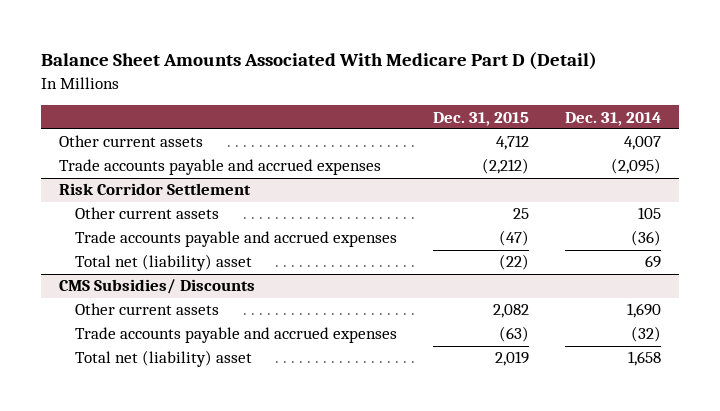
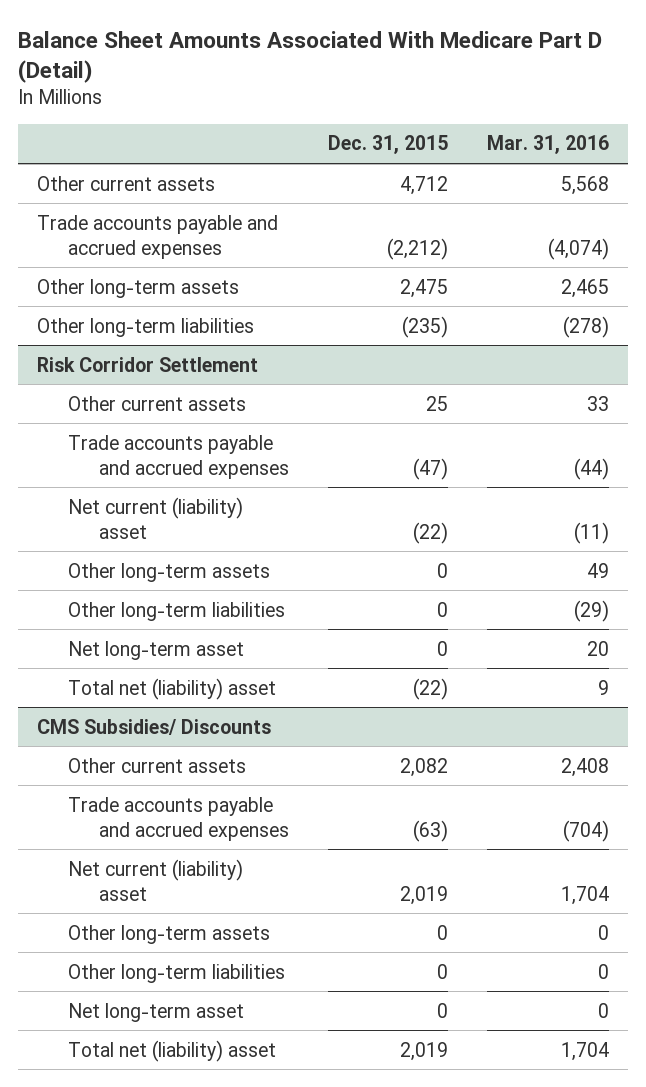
- | Dec. 31, 2015 | Dec. 31, 2014
+ | Dec. 31, 2015 | Mar. 31, 2016
+ Other long-term assets | 2,475 | 2,465
+ Other long-term liabilities | (235) | (278)
@ Risk Corridor Settlement
+ Net current (liability) asset | (22) | (11)
+ Other long-term assets | 0 | 49
+ Other long-term liabilities | 0 | (29)
+ Net long-term asset | 0 | 20
@ CMS Subsidies/ Discounts
+ Net current (liability) asset | 2,019 | 1,704
+ Other long-term assets | 0 | 0
+ Other long-term liabilities | 0 | 0
+ Net long-term asset | 0 | 0

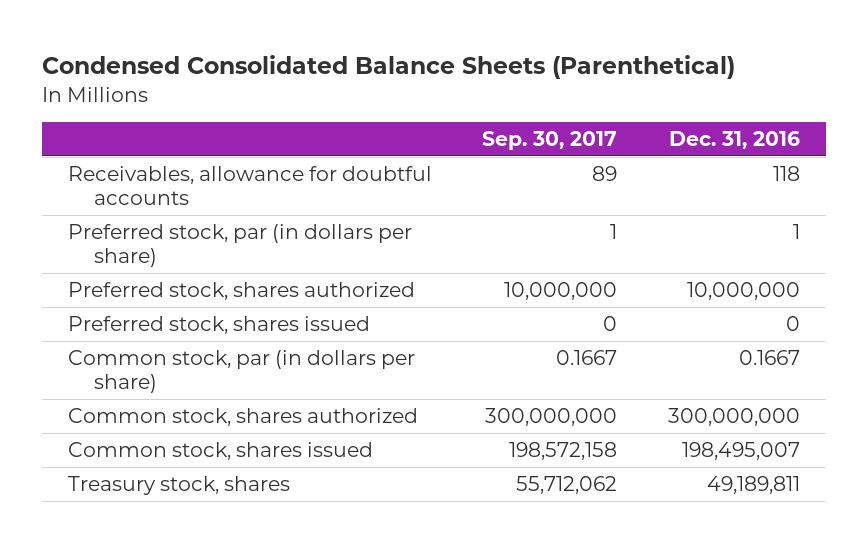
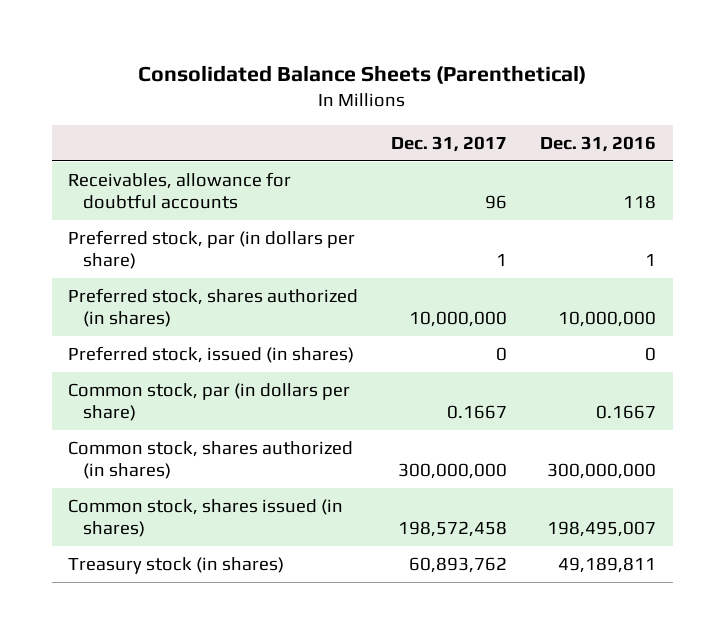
- Condensed Consolidated Balance Sheets (Parenthetical)
+ Consolidated Balance Sheets (Parenthetical)
- | Sep. 30, 2017 | Dec. 31, 2016
+ | Dec. 31, 2017 | Dec. 31, 2016
- Preferred stock, shares authorized | 10,000,000 | 10,000,000
- Preferred stock, shares issued | 0 | 0
+ Preferred stock, shares authorized (in shares) | 10,000,000 | 10,000,000
+ Preferred stock, issued (in shares) | 0 | 0
- Common stock, shares authorized | 300,000,000 | 300,000,000
- Common stock, shares issued | 198,572,158 | 198,495,007
- Treasury stock, shares | 55,712,062 | 49,189,811
+ Common stock, shares authorized (in shares) | 300,000,000 | 300,000,000
+ Common stock, shares issued (in shares) | 198,572,458 | 198,495,007
+ Treasury stock (in shares) | 60,893,762 | 49,189,811

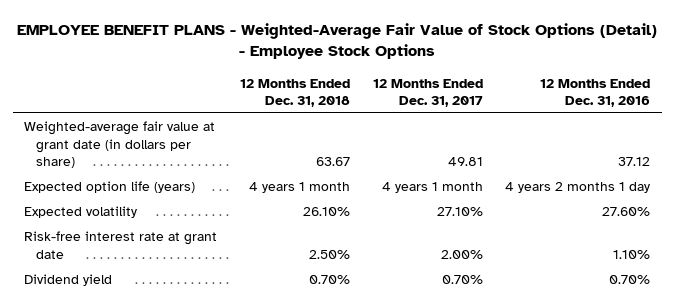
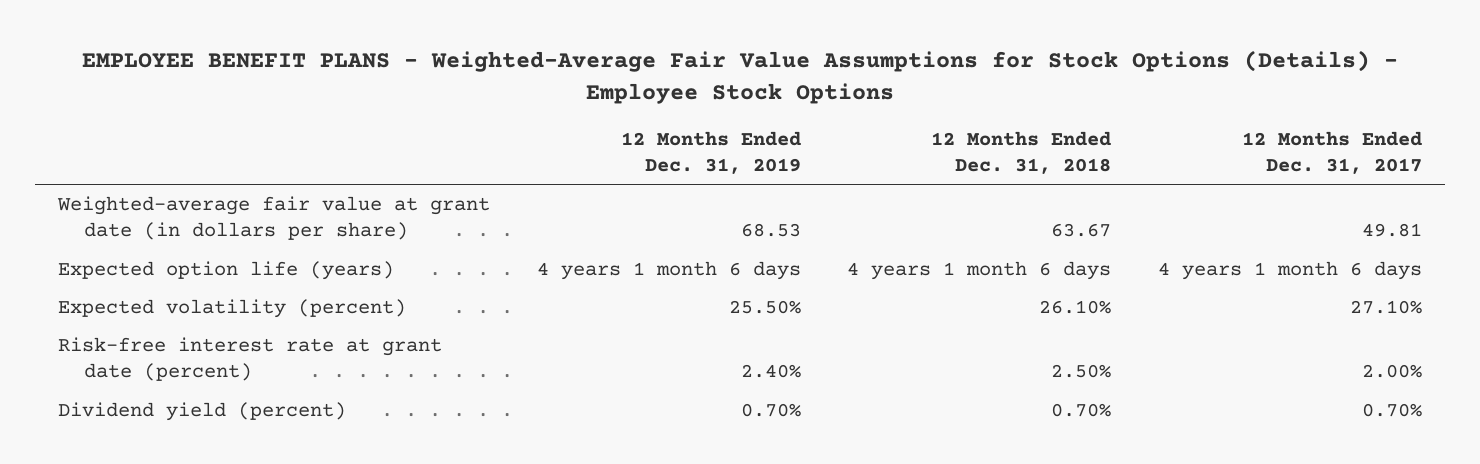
- EMPLOYEE BENEFIT PLANS - Weighted-Average Fair Value of Stock Options (Detail) - Employee Stock Options
+ EMPLOYEE BENEFIT PLANS - Weighted-Average Fair Value Assumptions for Stock Options (Details) - Employee Stock Options
- | 12 Months Ended Dec. 31, 2018 | 12 Months Ended Dec. 31, 2017 | 12 Months Ended Dec. 31, 2016
+ | 12 Months Ended Dec. 31, 2019 | 12 Months Ended Dec. 31, 2018 | 12 Months Ended Dec. 31, 2017
- Expected option life (years) | 4 years 1 month | 4 years 1 month | 4 years 2 months 1 day
- Expected volatility | 26.10% | 27.10% | 27.60%
- Risk-free interest rate at grant date | 2.50% | 2.00% | 1.10%
- Dividend yield | 0.70% | 0.70% | 0.70%
+ Expected option life (years) | 4 years 1 month 6 days | 4 years 1 month 6 days | 4 years 1 month 6 days
+ Expected volatility (percent) | 25.50% | 26.10% | 27.10%
+ Risk-free interest rate at grant date (percent) | 2.40% | 2.50% | 2.00%
+ Dividend yield (percent) | 0.70% | 0.70% | 0.70%

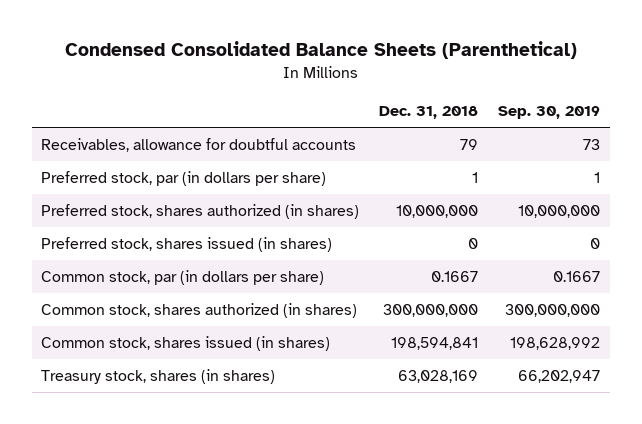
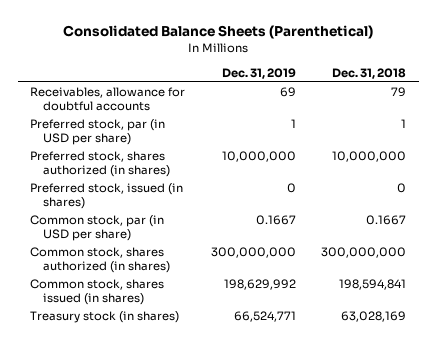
- Condensed Consolidated Balance Sheets (Parenthetical)
+ Consolidated Balance Sheets (Parenthetical)
- | Dec. 31, 2018 | Sep. 30, 2019
+ | Dec. 31, 2019 | Dec. 31, 2018
- Preferred stock, par (in dollars per share) | 1 | 1
+ Preferred stock, par (in USD per share) | 1 | 1
- Preferred stock, shares issued (in shares) | 0 | 0
- Common stock, par (in dollars per share) | 0.1667 | 0.1667
+ Preferred stock, issued (in shares) | 0 | 0
+ Common stock, par (in USD per share) | 0.1667 | 0.1667
- Treasury stock, shares (in shares) | 63,028,169 | 66,202,947
+ Treasury stock (in shares) | 66,524,771 | 63,028,169

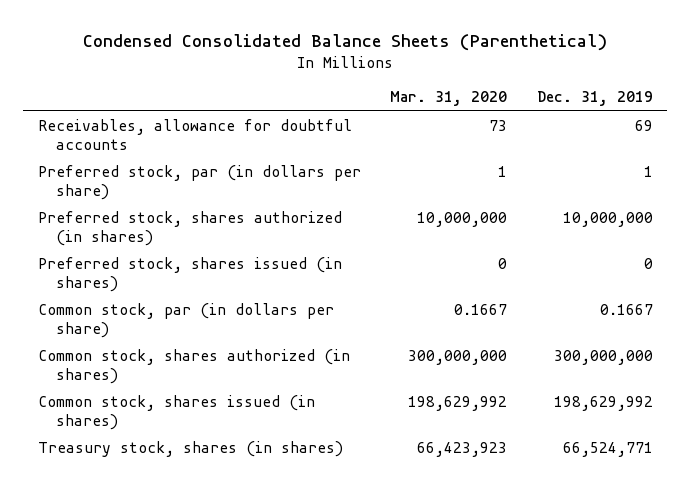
- Consolidated Balance Sheets (Parenthetical)
+ Condensed Consolidated Balance Sheets (Parenthetical)
- | Dec. 31, 2019 | Dec. 31, 2018
+ | Mar. 31, 2020 | Dec. 31, 2019
- Preferred stock, par (in USD per share) | 1 | 1
+ Preferred stock, par (in dollars per share) | 1 | 1
- Preferred stock, issued (in shares) | 0 | 0
- Common stock, par (in USD per share) | 0.1667 | 0.1667
+ Preferred stock, shares issued (in shares) | 0 | 0
+ Common stock, par (in dollars per share) | 0.1667 | 0.1667
- Treasury stock (in shares) | 66,524,771 | 63,028,169
+ Treasury stock, shares (in shares) | 66,423,923 | 66,524,771

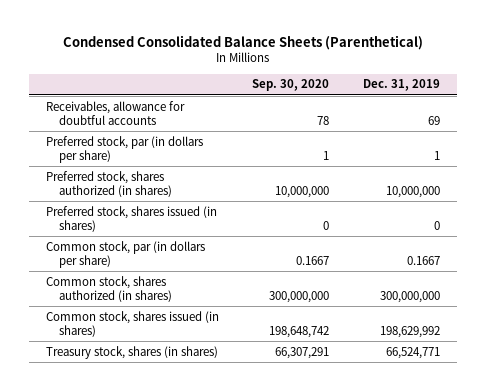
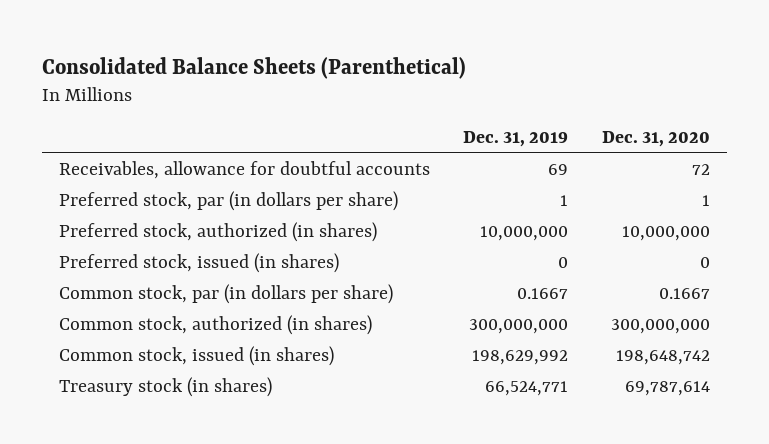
- Condensed Consolidated Balance Sheets (Parenthetical)
+ Consolidated Balance Sheets (Parenthetical)
- | Sep. 30, 2020 | Dec. 31, 2019
+ | Dec. 31, 2019 | Dec. 31, 2020
- Preferred stock, shares authorized (in shares) | 10,000,000 | 10,000,000
- Preferred stock, shares issued (in shares) | 0 | 0
+ Preferred stock, authorized (in shares) | 10,000,000 | 10,000,000
+ Preferred stock, issued (in shares) | 0 | 0
- Common stock, shares authorized (in shares) | 300,000,000 | 300,000,000
- Common stock, shares issued (in shares) | 198,648,742 | 198,629,992
- Treasury stock, shares (in shares) | 66,307,291 | 66,524,771
+ Common stock, authorized (in shares) | 300,000,000 | 300,000,000
+ Common stock, issued (in shares) | 198,629,992 | 198,648,742
+ Treasury stock (in shares) | 66,524,771 | 69,787,614

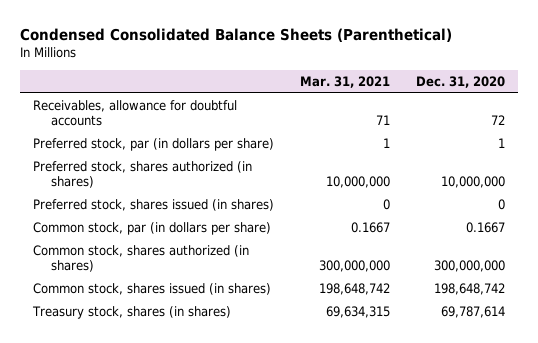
- Consolidated Balance Sheets (Parenthetical)
+ Condensed Consolidated Balance Sheets (Parenthetical)
- | Dec. 31, 2019 | Dec. 31, 2020
+ | Mar. 31, 2021 | Dec. 31, 2020
- Preferred stock, authorized (in shares) | 10,000,000 | 10,000,000
- Preferred stock, issued (in shares) | 0 | 0
+ Preferred stock, shares authorized (in shares) | 10,000,000 | 10,000,000
+ Preferred stock, shares issued (in shares) | 0 | 0
- Common stock, authorized (in shares) | 300,000,000 | 300,000,000
- Common stock, issued (in shares) | 198,629,992 | 198,648,742
- Treasury stock (in shares) | 66,524,771 | 69,787,614
+ Common stock, shares authorized (in shares) | 300,000,000 | 300,000,000
+ Common stock, shares issued (in shares) | 198,648,742 | 198,648,742
+ Treasury stock, shares (in shares) | 69,634,315 | 69,787,614

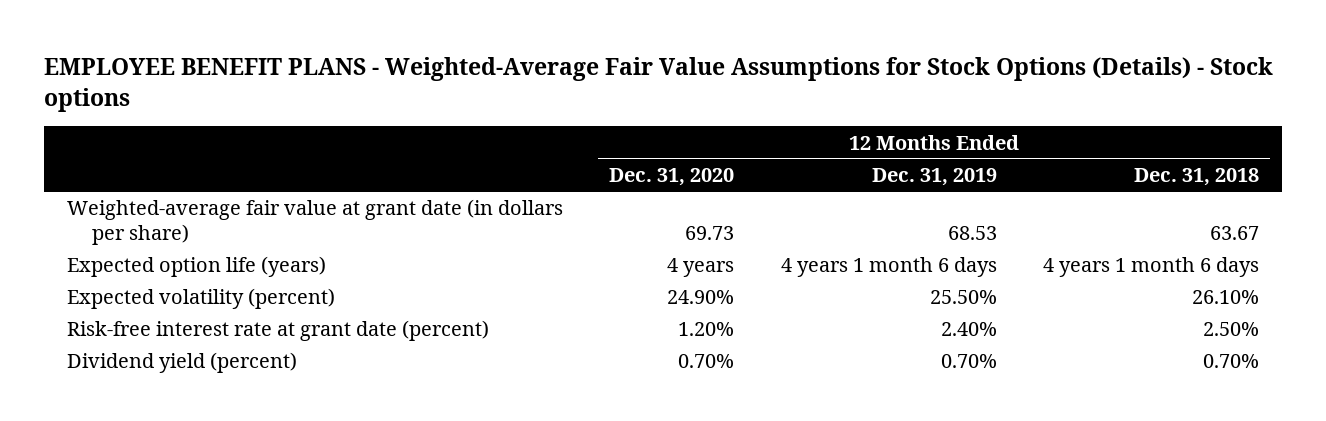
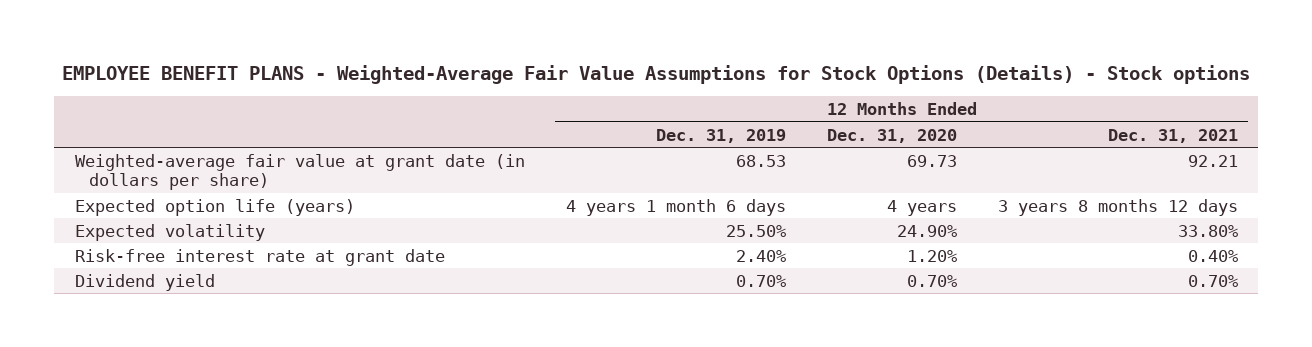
- | 12 Months Ended Dec. 31, 2020 | 12 Months Ended Dec. 31, 2019 | 12 Months Ended Dec. 31, 2018
+ | 12 Months Ended Dec. 31, 2019 | 12 Months Ended Dec. 31, 2020 | 12 Months Ended Dec. 31, 2021
- Expected volatility (percent) | 24.90% | 25.50% | 26.10%
- Risk-free interest rate at grant date (percent) | 1.20% | 2.40% | 2.50%
- Dividend yield (percent) | 0.70% | 0.70% | 0.70%
+ Expected volatility | 25.50% | 24.90% | 33.80%
+ Risk-free interest rate at grant date | 2.40% | 1.20% | 0.40%
+ Dividend yield | 0.70% | 0.70% | 0.70%

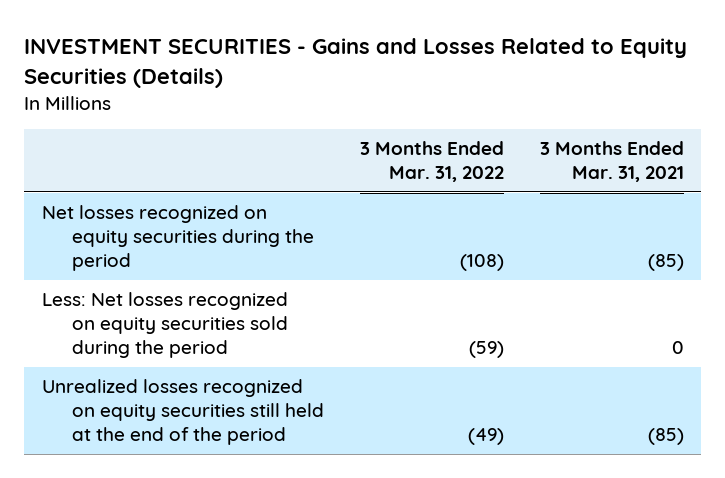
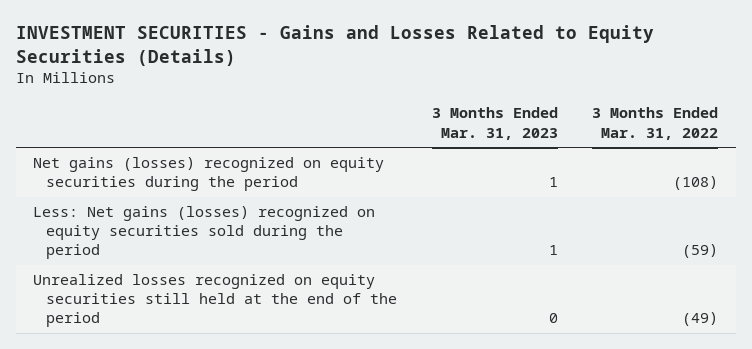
- | 3 Months Ended Mar. 31, 2022 | 3 Months Ended Mar. 31, 2021
+ | 3 Months Ended Mar. 31, 2023 | 3 Months Ended Mar. 31, 2022
- Net losses recognized on equity securities during the period | (108) | (85)
- Less: Net losses recognized on equity securities sold during the period | (59) | 0
+ Net gains (losses) recognized on equity securities during the period | 1 | (108)
+ Less: Net gains (losses) recognized on equity securities sold during the period | 1 | (59)

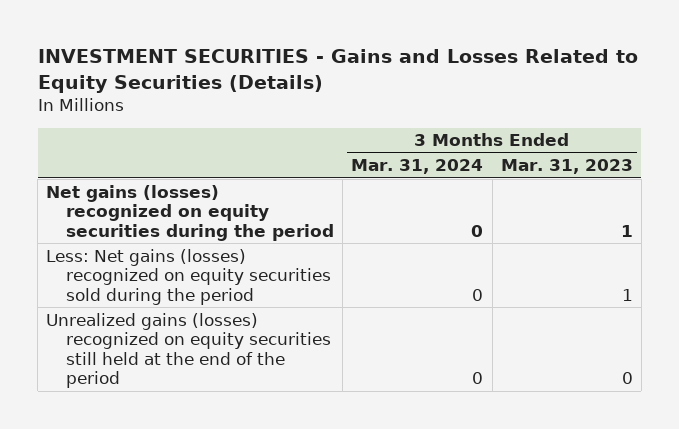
- | 3 Months Ended Mar. 31, 2023 | 3 Months Ended Mar. 31, 2022
+ | 3 Months Ended Mar. 31, 2024 | 3 Months Ended Mar. 31, 2023
- Unrealized losses recognized on equity securities still held at the end of the period | 0 | (49)
+ Unrealized gains (losses) recognized on equity securities still held at the end of the period | 0 | 0

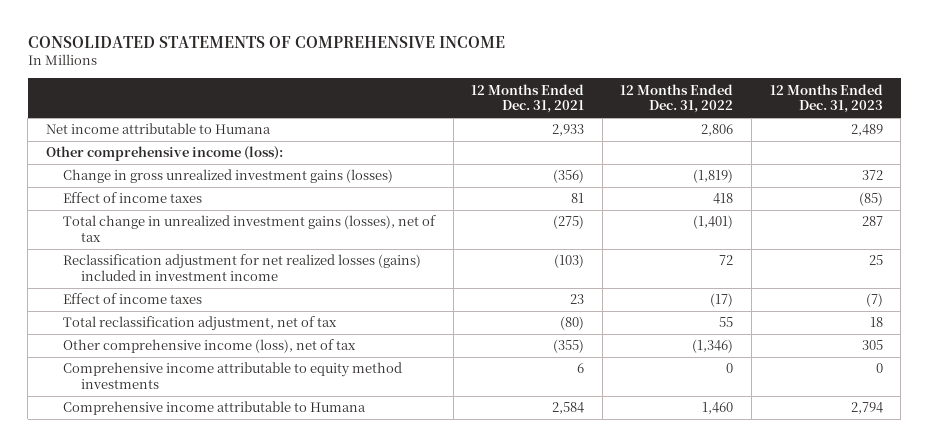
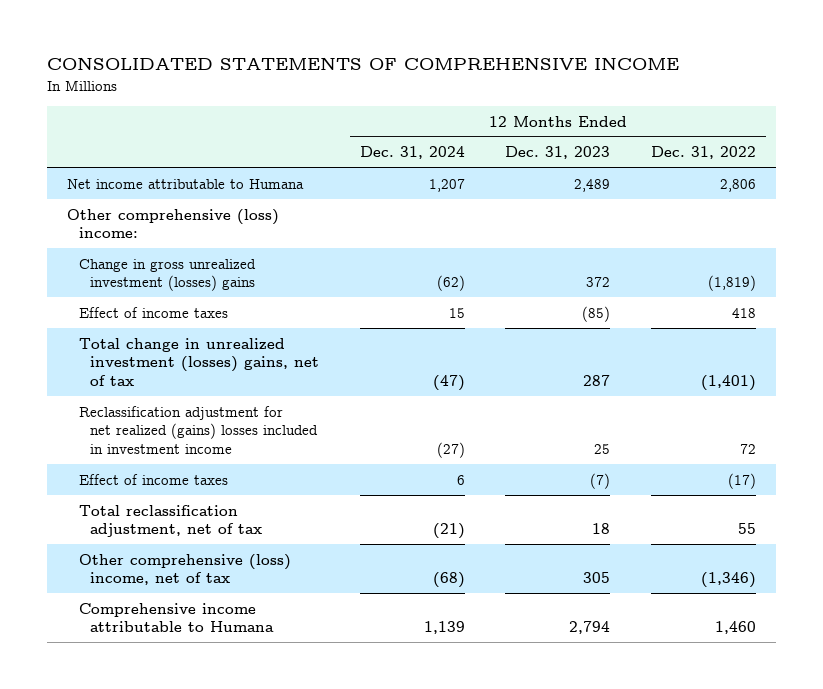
- | 12 Months Ended Dec. 31, 2021 | 12 Months Ended Dec. 31, 2022 | 12 Months Ended Dec. 31, 2023
+ | 12 Months Ended Dec. 31, 2024 | 12 Months Ended Dec. 31, 2023 | 12 Months Ended Dec. 31, 2022
- Other comprehensive income (loss):
- Change in gross unrealized investment gains (losses) | (356) | (1,819) | 372
+ Other comprehensive (loss) income:
+ Change in gross unrealized investment (losses) gains | (62) | 372 | (1,819)
- Total change in unrealized investment gains (losses), net of tax | (275) | (1,401) | 287
- Reclassification adjustment for net realized losses (gains) included in investment income | (103) | 72 | 25
+ Total change in unrealized investment (losses) gains, net of tax | (47) | 287 | (1,401)
+ Reclassification adjustment for net realized (gains) losses included in investment income | (27) | 25 | 72
- Other comprehensive income (loss), net of tax | (355) | (1,346) | 305
- Comprehensive income attributable to equity method investments | 6 | 0 | 0
+ Other comprehensive (loss) income, net of tax | (68) | 305 | (1,346)

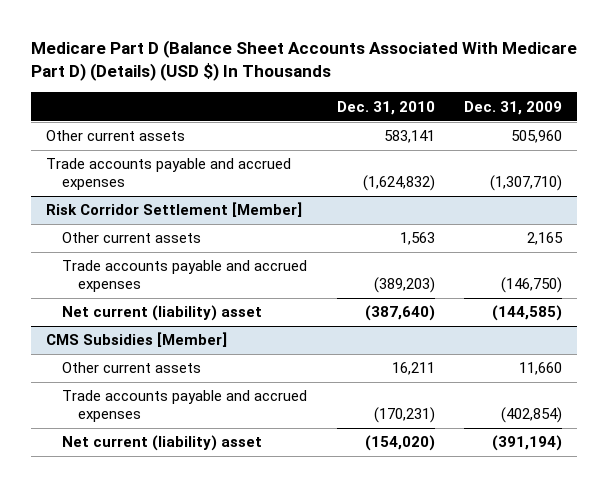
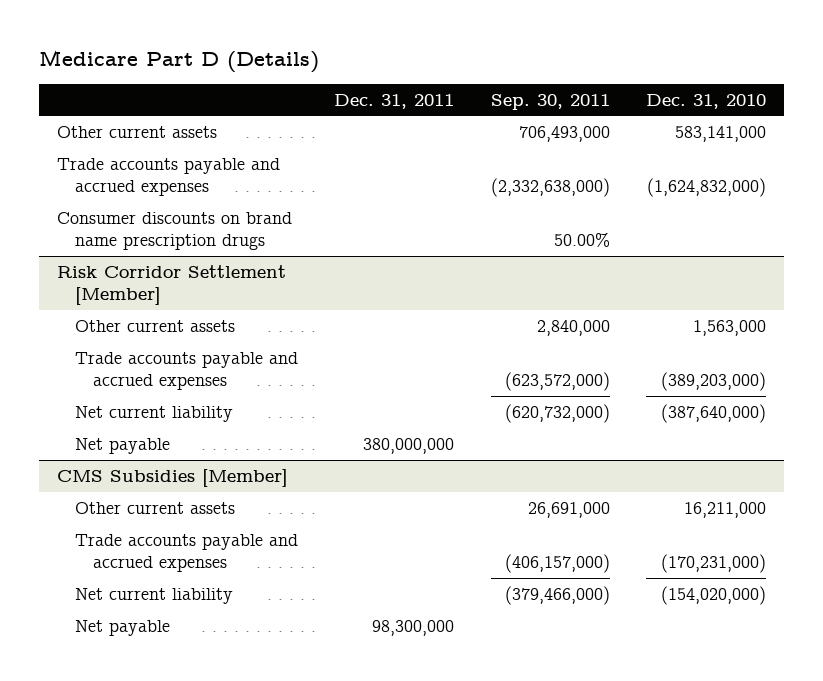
- Medicare Part D (Balance Sheet Accounts Associated With Medicare Part D) (Details) (USD $) In Thousands
+ Medicare Part D (Details)
- | Dec. 31, 2010 | Dec. 31, 2009
+ | Dec. 31, 2011 | Sep. 30, 2011 | Dec. 31, 2010
- Other current assets | 583,141 | 505,960
- Trade accounts payable and accrued expenses | (1,624,832) | (1,307,710)
+ Other current assets | | 706,493,000 | 583,141,000
+ Trade accounts payable and accrued expenses | | (2,332,638,000) | (1,624,832,000)
+ Consumer discounts on brand name prescription drugs | | 50.00% |
@ Risk Corridor Settlement [Member]
- Other current assets | 1,563 | 2,165
- Trade accounts payable and accrued expenses | (389,203) | (146,750)
- Net current (liability) asset | (387,640) | (144,585)
+ Other current assets | | 2,840,000 | 1,563,000
+ Trade accounts payable and accrued expenses | | (623,572,000) | (389,203,000)
+ Net current liability | | (620,732,000) | (387,640,000)
+ Net payable | 380,000,000 | |
@ CMS Subsidies [Member]
- Other current assets | 16,211 | 11,660
- Trade accounts payable and accrued expenses | (170,231) | (402,854)
- Net current (liability) asset | (154,020) | (391,194)
+ Other current assets | | 26,691,000 | 16,211,000
+ Trade accounts payable and accrued expenses | | (406,157,000) | (170,231,000)
+ Net current liability | | (379,466,000) | (154,020,000)
+ Net payable | 98,300,000 | |

